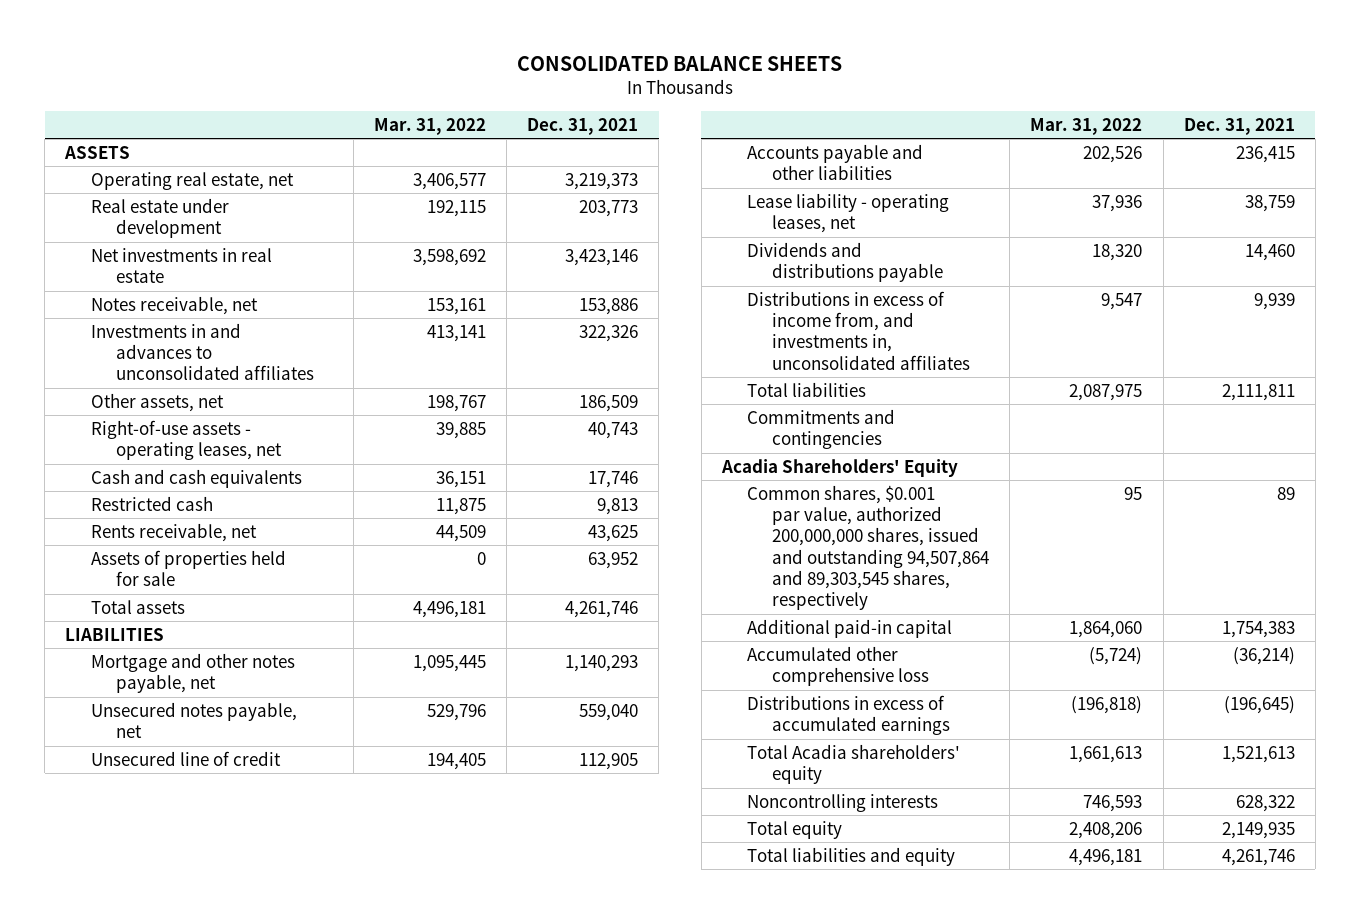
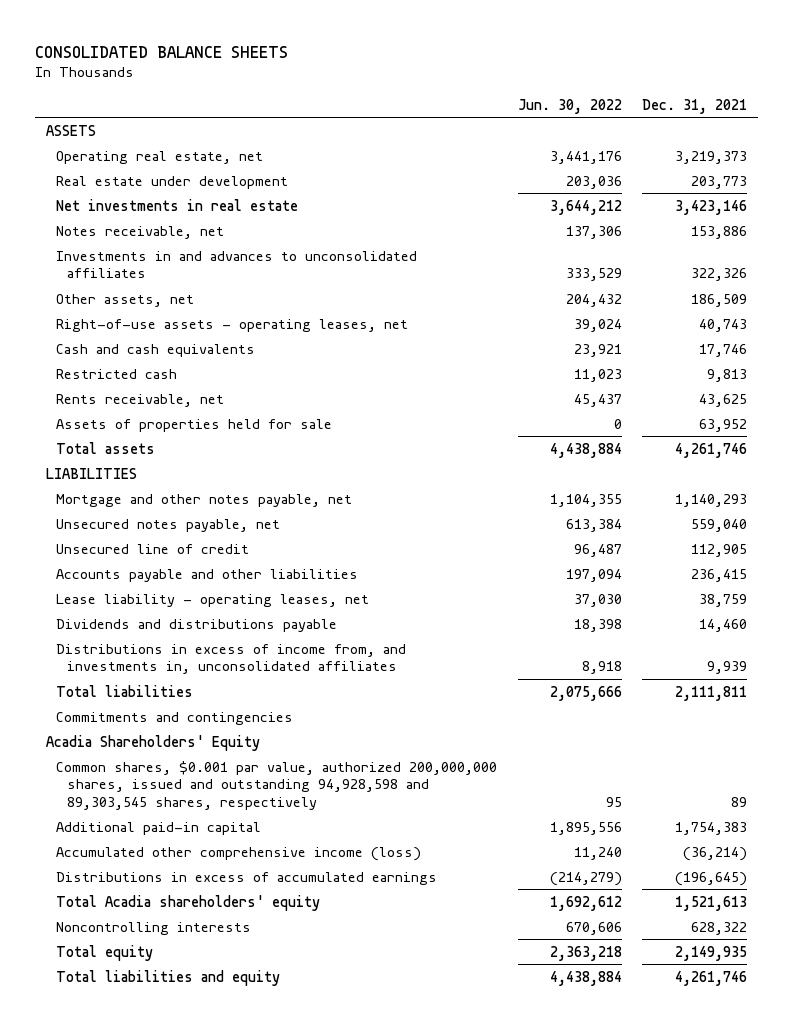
- | Mar. 31, 2022 | Dec. 31, 2021
+ | Jun. 30, 2022 | Dec. 31, 2021
- Common shares, $0.001 par value, authorized 200,000,000 shares, issued and outstanding 94,507,864 and 89,303,545 shares, respectively | 95 | 89
+ Common shares, $0.001 par value, authorized 200,000,000 shares, issued and outstanding 94,928,598 and 89,303,545 shares, respectively | 95 | 89
- Accumulated other comprehensive loss | (5,724) | (36,214)
+ Accumulated other comprehensive income (loss) | 11,240 | (36,214)

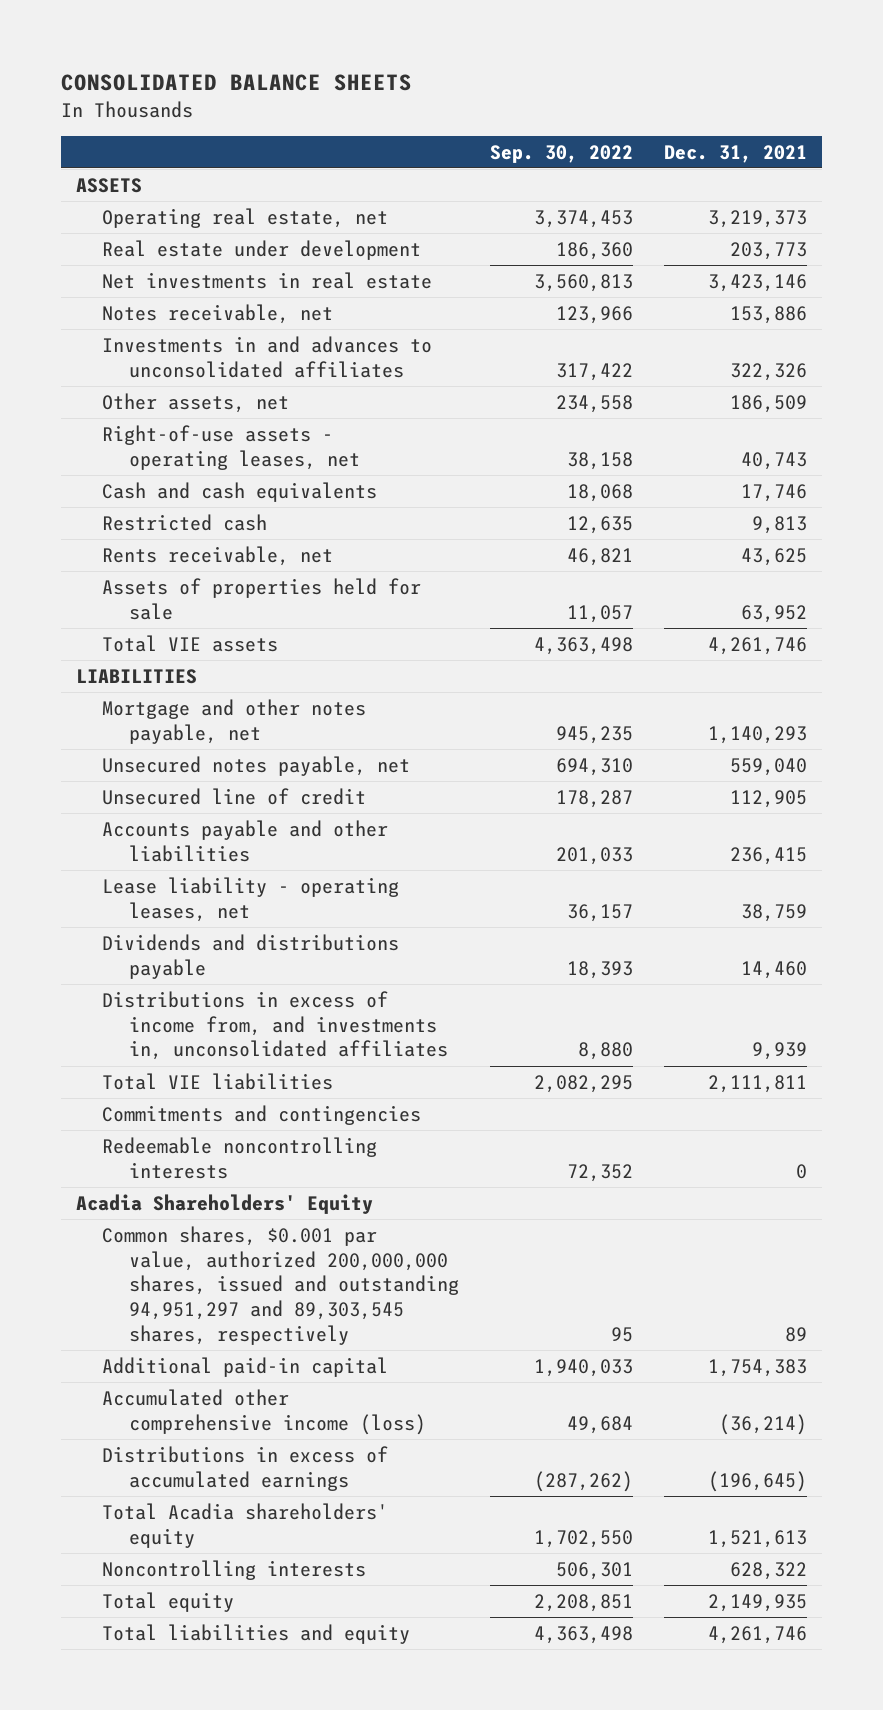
- | Jun. 30, 2022 | Dec. 31, 2021
+ | Sep. 30, 2022 | Dec. 31, 2021
- Total assets | 4,438,884 | 4,261,746
+ Total VIE assets | 4,363,498 | 4,261,746
- Total liabilities | 2,075,666 | 2,111,811
+ Total VIE liabilities | 2,082,295 | 2,111,811
+ Redeemable noncontrolling interests | 72,352 | 0
- Common shares, $0.001 par value, authorized 200,000,000 shares, issued and outstanding 94,928,598 and 89,303,545 shares, respectively | 95 | 89
+ Common shares, $0.001 par value, authorized 200,000,000 shares, issued and outstanding 94,951,297 and 89,303,545 shares, respectively | 95 | 89

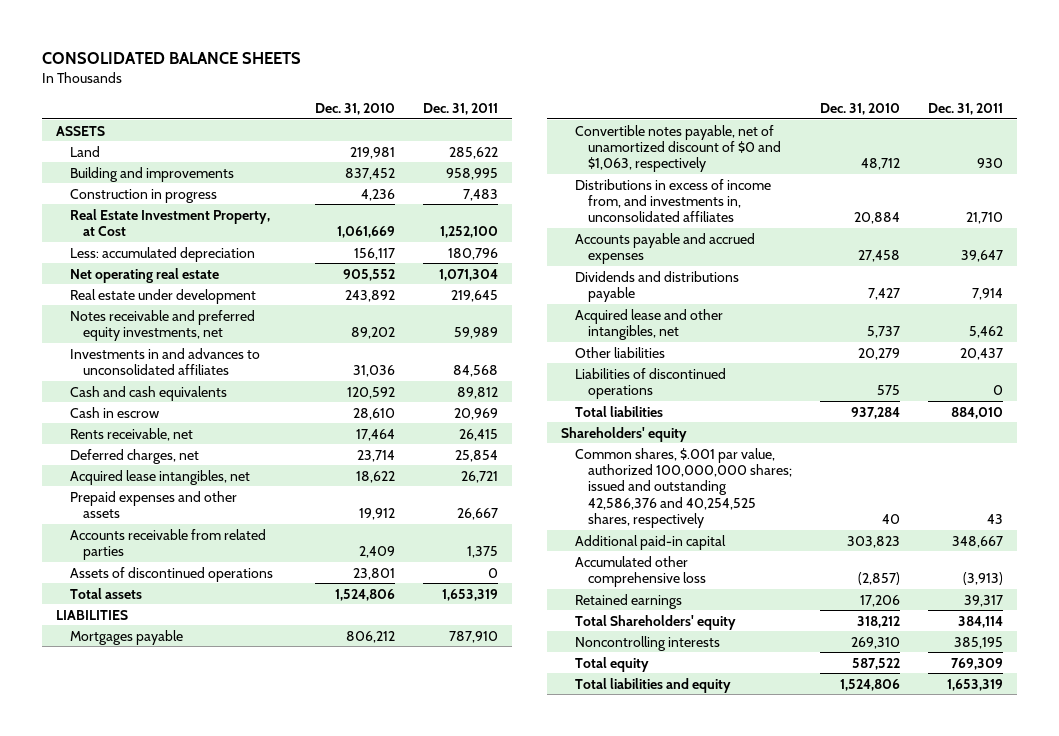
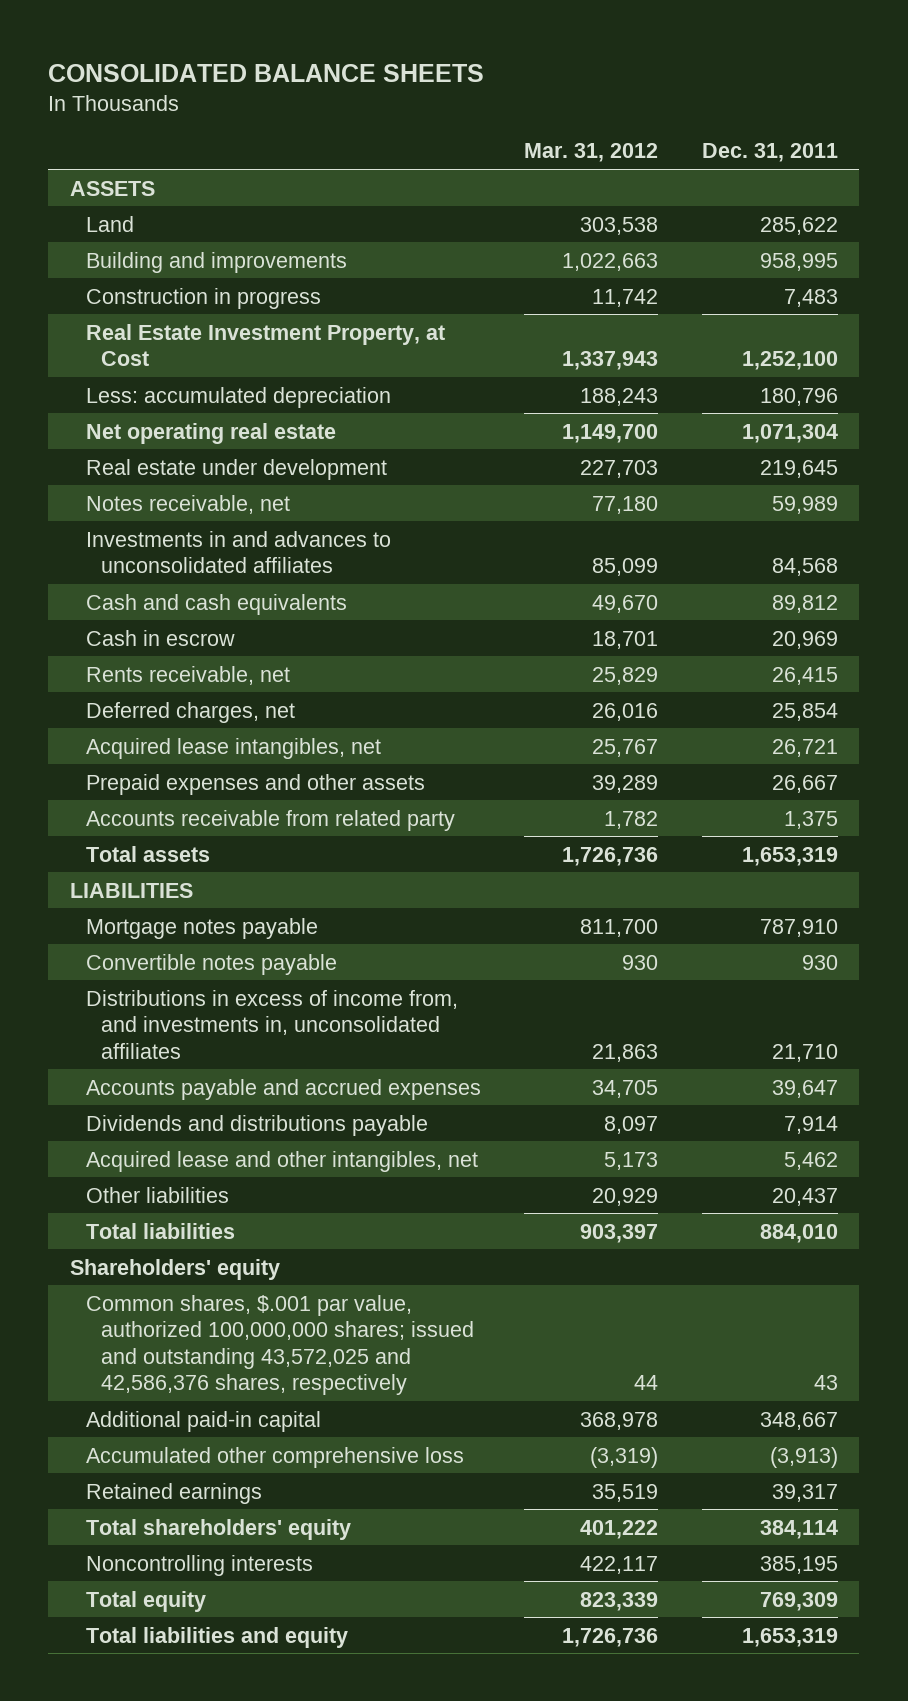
- | Dec. 31, 2010 | Dec. 31, 2011
+ | Mar. 31, 2012 | Dec. 31, 2011
- Notes receivable and preferred equity investments, net | 89,202 | 59,989
+ Notes receivable, net | 77,180 | 59,989
- Accounts receivable from related parties | 2,409 | 1,375
- Assets of discontinued operations | 23,801 | 0
+ Accounts receivable from related party | 1,782 | 1,375
- Mortgages payable | 806,212 | 787,910
- Convertible notes payable, net of unamortized discount of $0 and $1,063, respectively | 48,712 | 930
+ Mortgage notes payable | 811,700 | 787,910
+ Convertible notes payable | 930 | 930
- Liabilities of discontinued operations | 575 | 0
- Common shares, $.001 par value, authorized 100,000,000 shares; issued and outstanding 42,586,376 and 40,254,525 shares, respectively | 40 | 43
+ Common shares, $.001 par value, authorized 100,000,000 shares; issued and outstanding 43,572,025 and 42,586,376 shares, respectively | 44 | 43
- Total Shareholders' equity | 318,212 | 384,114
+ Total shareholders' equity | 401,222 | 384,114

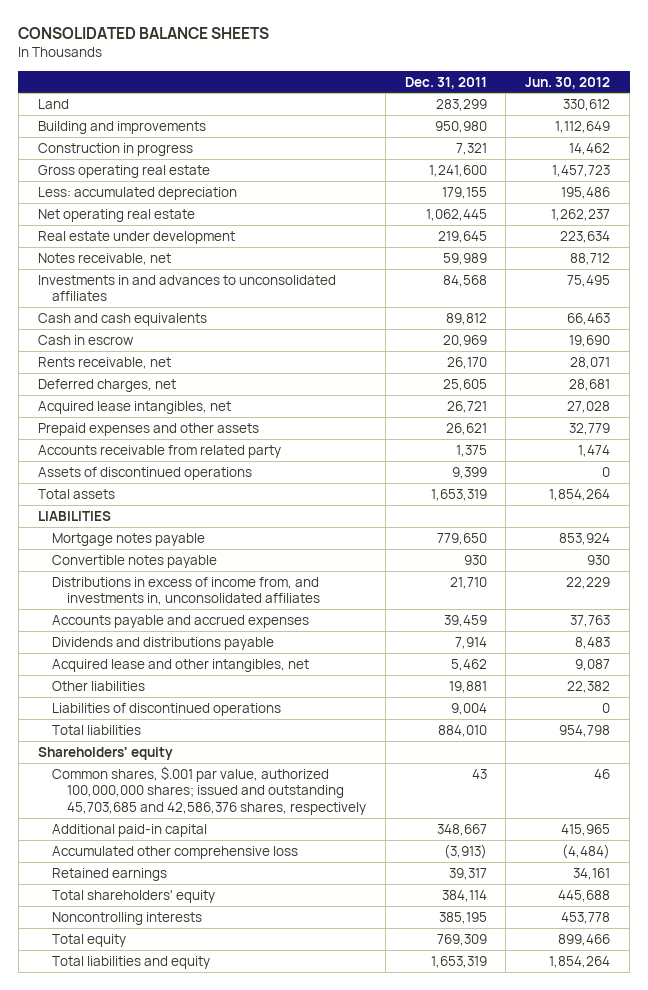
- | Mar. 31, 2012 | Dec. 31, 2011
+ | Dec. 31, 2011 | Jun. 30, 2012
- ASSETS
- Land | 303,538 | 285,622
- Building and improvements | 1,022,663 | 958,995
- Construction in progress | 11,742 | 7,483
- Real Estate Investment Property, at Cost | 1,337,943 | 1,252,100
- Less: accumulated depreciation | 188,243 | 180,796
- Net operating real estate | 1,149,700 | 1,071,304
+ Land | 283,299 | 330,612
+ Building and improvements | 950,980 | 1,112,649
+ Construction in progress | 7,321 | 14,462
+ Gross operating real estate | 1,241,600 | 1,457,723
+ Less: accumulated depreciation | 179,155 | 195,486
+ Net operating real estate | 1,062,445 | 1,262,237
- Rents receivable, net | 25,829 | 26,415
- Deferred charges, net | 26,016 | 25,854
+ Rents receivable, net | 26,170 | 28,071
+ Deferred charges, net | 25,605 | 28,681
- Prepaid expenses and other assets | 39,289 | 26,667
+ Prepaid expenses and other assets | 26,621 | 32,779
+ Assets of discontinued operations | 9,399 | 0
- Mortgage notes payable | 811,700 | 787,910
+ Mortgage notes payable | 779,650 | 853,924
- Accounts payable and accrued expenses | 34,705 | 39,647
+ Accounts payable and accrued expenses | 39,459 | 37,763
- Other liabilities | 20,929 | 20,437
+ Other liabilities | 19,881 | 22,382
+ Liabilities of discontinued operations | 9,004 | 0
- Common shares, $.001 par value, authorized 100,000,000 shares; issued and outstanding 43,572,025 and 42,586,376 shares, respectively | 44 | 43
+ Common shares, $.001 par value, authorized 100,000,000 shares; issued and outstanding 45,703,685 and 42,586,376 shares, respectively | 43 | 46

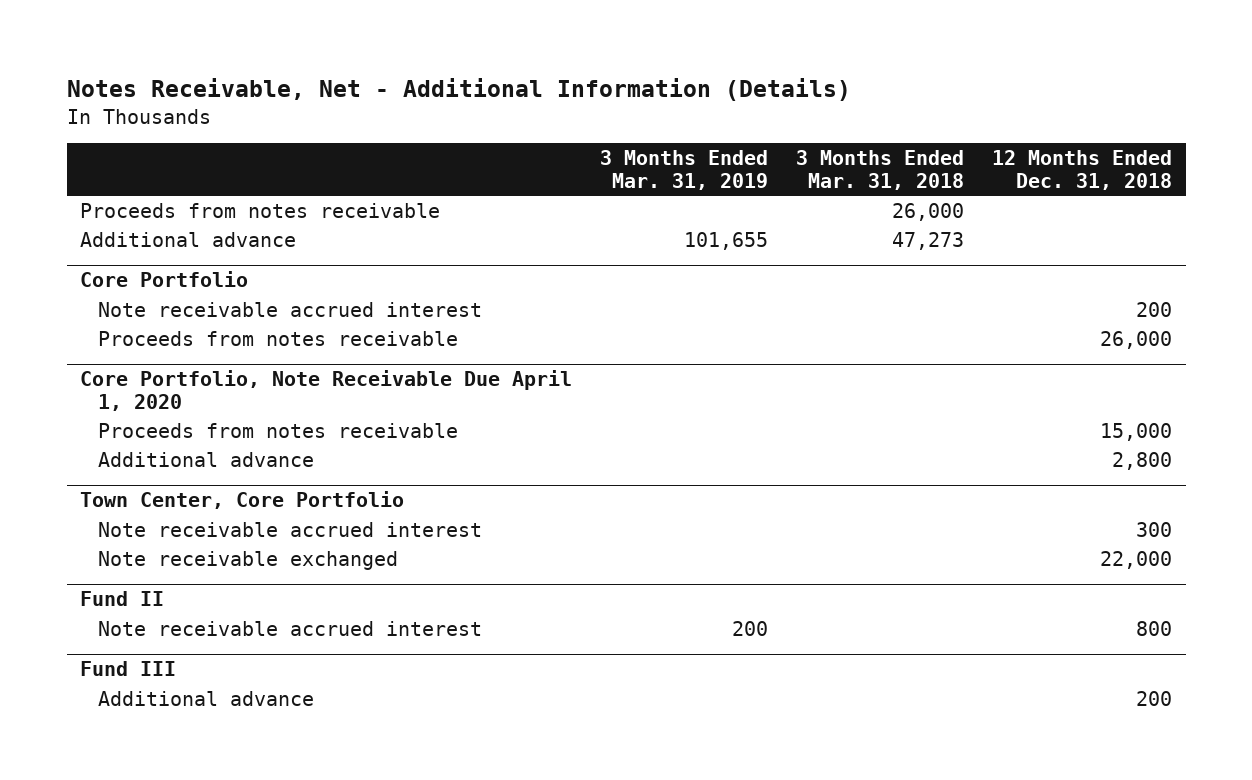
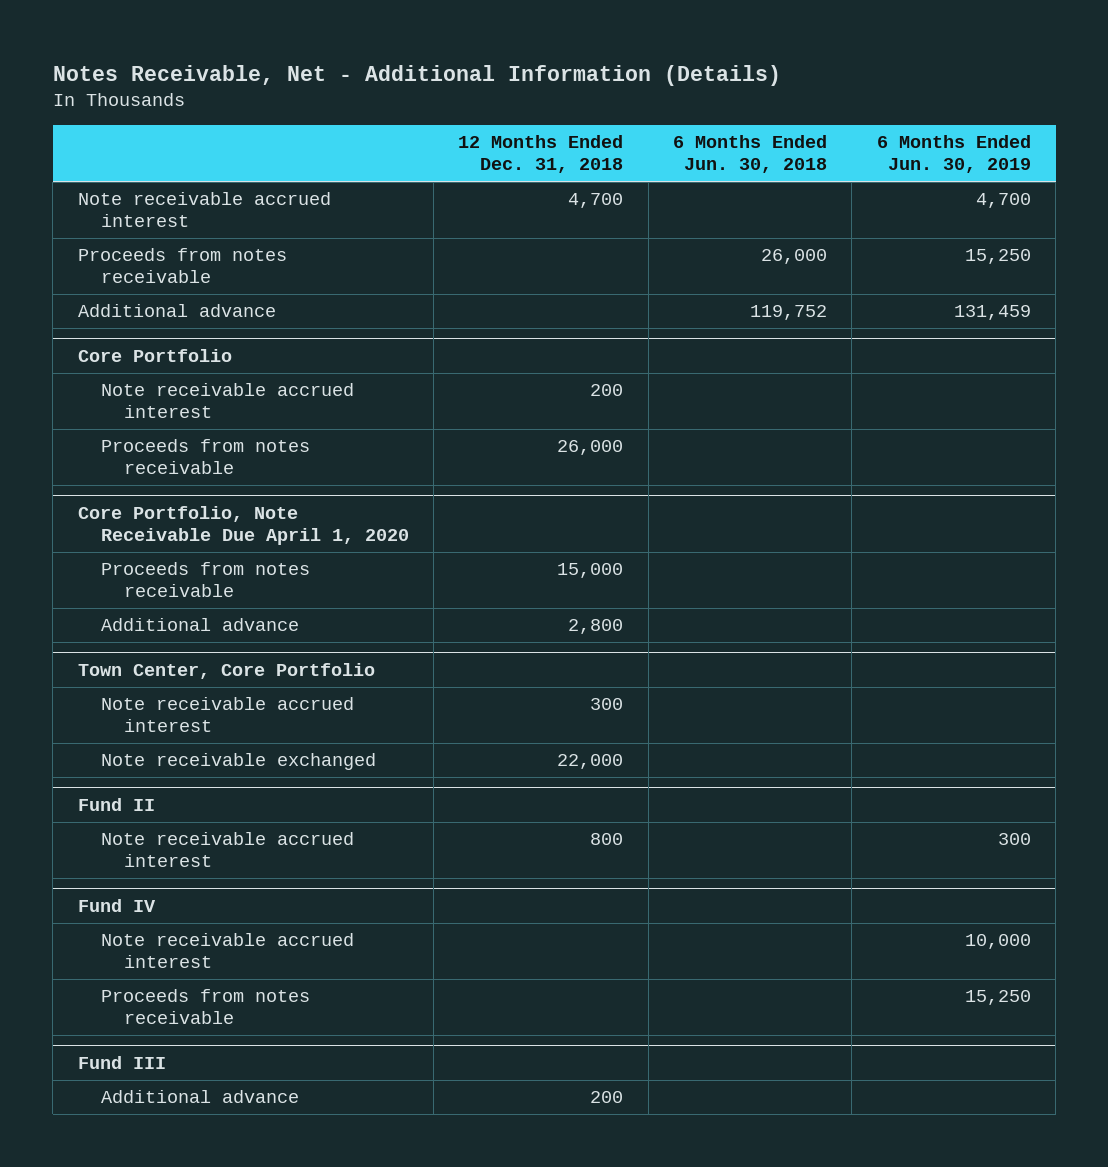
- | 3 Months Ended Mar. 31, 2019 | 3 Months Ended Mar. 31, 2018 | 12 Months Ended Dec. 31, 2018
+ | 12 Months Ended Dec. 31, 2018 | 6 Months Ended Jun. 30, 2018 | 6 Months Ended Jun. 30, 2019
+ Note receivable accrued interest | 4,700 | | 4,700
+ Fund IV
+ Note receivable accrued interest | | | 10,000
+ Proceeds from notes receivable | | | 15,250

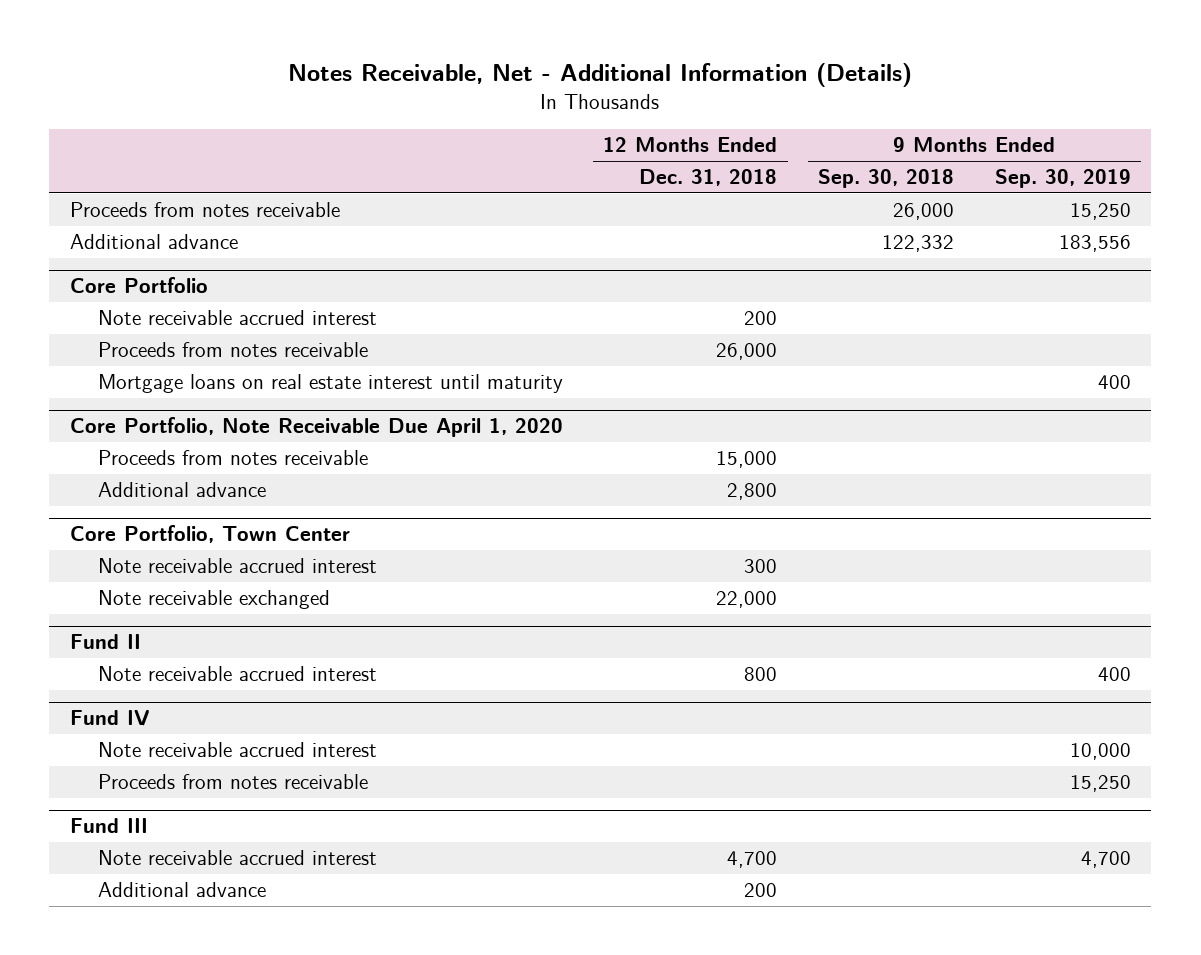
- | 12 Months Ended Dec. 31, 2018 | 6 Months Ended Jun. 30, 2018 | 6 Months Ended Jun. 30, 2019
+ | 12 Months Ended Dec. 31, 2018 | 9 Months Ended Sep. 30, 2018 | 9 Months Ended Sep. 30, 2019
- Note receivable accrued interest | 4,700 | | 4,700
@ Core Portfolio
+ Mortgage loans on real estate interest until maturity | | | 400
- Town Center, Core Portfolio
+ Core Portfolio, Town Center
@ Fund III
+ Note receivable accrued interest | 4,700 | | 4,700

